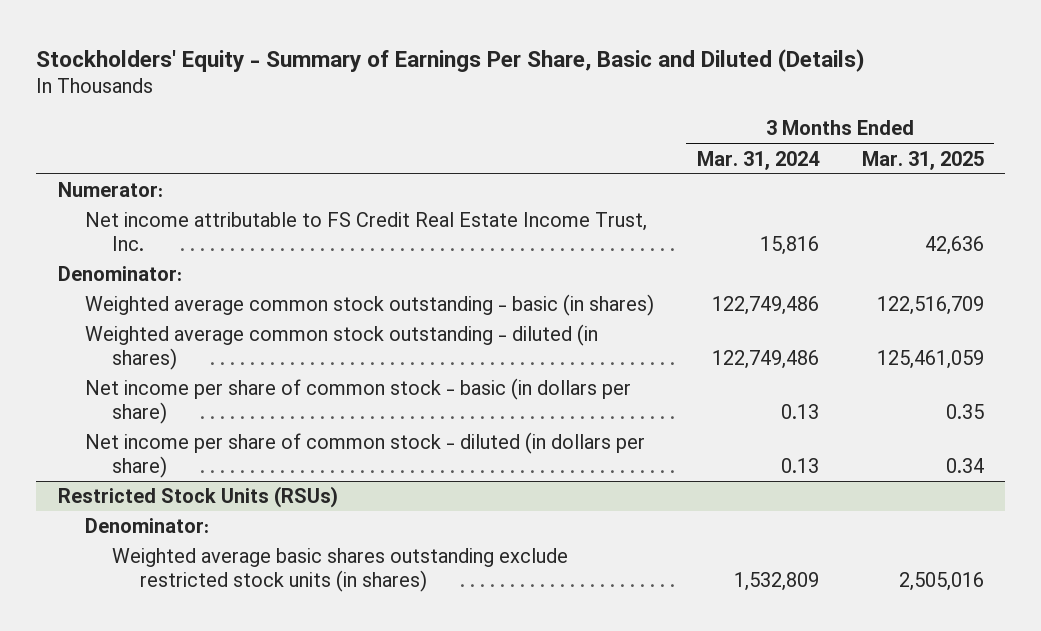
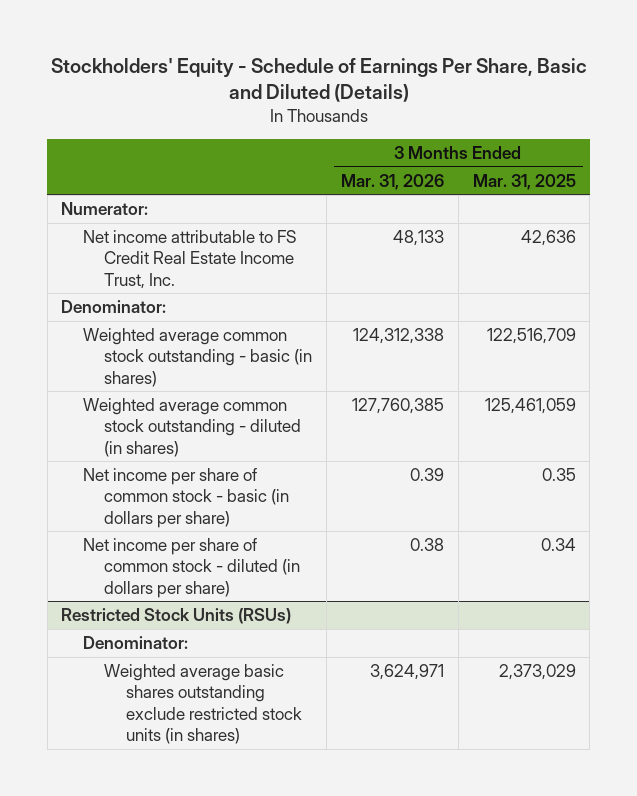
- Stockholders' Equity - Summary of Earnings Per Share, Basic and Diluted (Details)
+ Stockholders' Equity - Schedule of Earnings Per Share, Basic and Diluted (Details)
- | 3 Months Ended Mar. 31, 2024 | 3 Months Ended Mar. 31, 2025
+ | 3 Months Ended Mar. 31, 2026 | 3 Months Ended Mar. 31, 2025
@ Restricted Stock Units (RSUs)
- Weighted average basic shares outstanding exclude restricted stock units (in shares) | 1,532,809 | 2,505,016
+ Weighted average basic shares outstanding exclude restricted stock units (in shares) | 3,624,971 | 2,373,029

